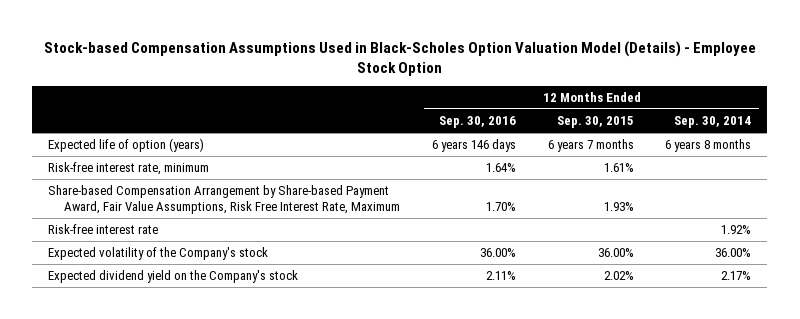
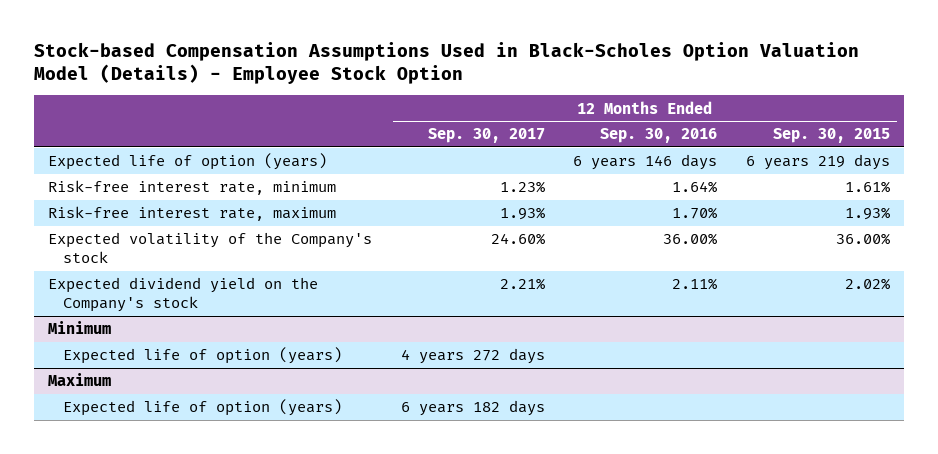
- | 12 Months Ended Sep. 30, 2016 | 12 Months Ended Sep. 30, 2015 | 12 Months Ended Sep. 30, 2014
+ | 12 Months Ended Sep. 30, 2017 | 12 Months Ended Sep. 30, 2016 | 12 Months Ended Sep. 30, 2015
- Expected life of option (years) | 6 years 146 days | 6 years 7 months | 6 years 8 months
+ Expected life of option (years) | | 6 years 146 days | 6 years 219 days
- Share-based Compensation Arrangement by Share-based Payment Award, Fair Value Assumptions, Risk Free Interest Rate, Maximum | 1.70% | 1.93% |
- Risk-free interest rate | | | 1.92%
+ Risk-free interest rate, maximum | 1.93% | 1.70% | 1.93%
+ Minimum
+ Expected life of option (years) | 4 years 272 days | |
+ Maximum
+ Expected life of option (years) | 6 years 182 days | |

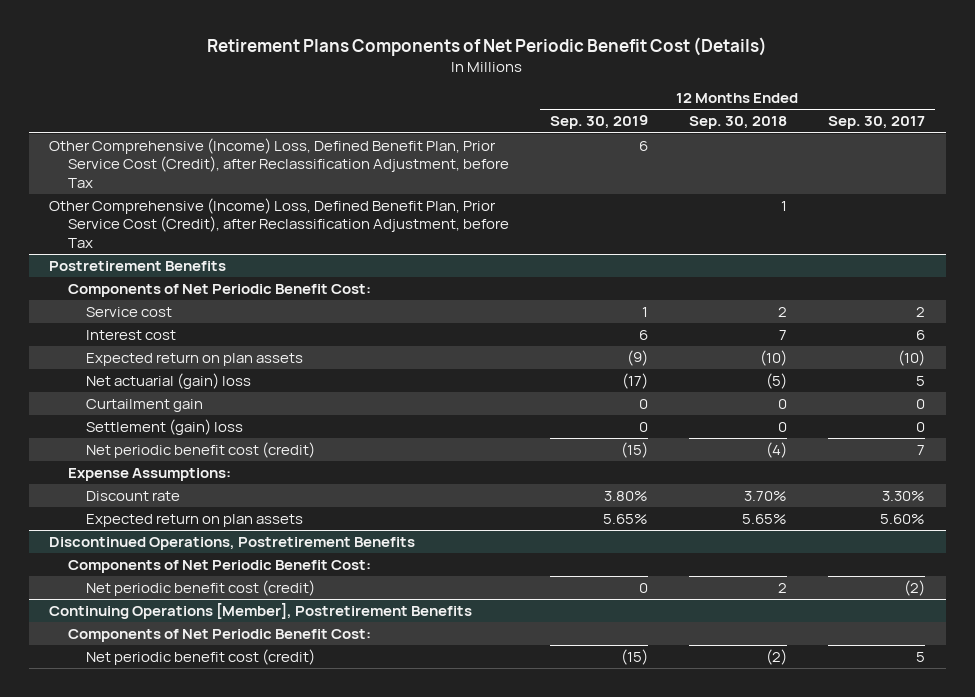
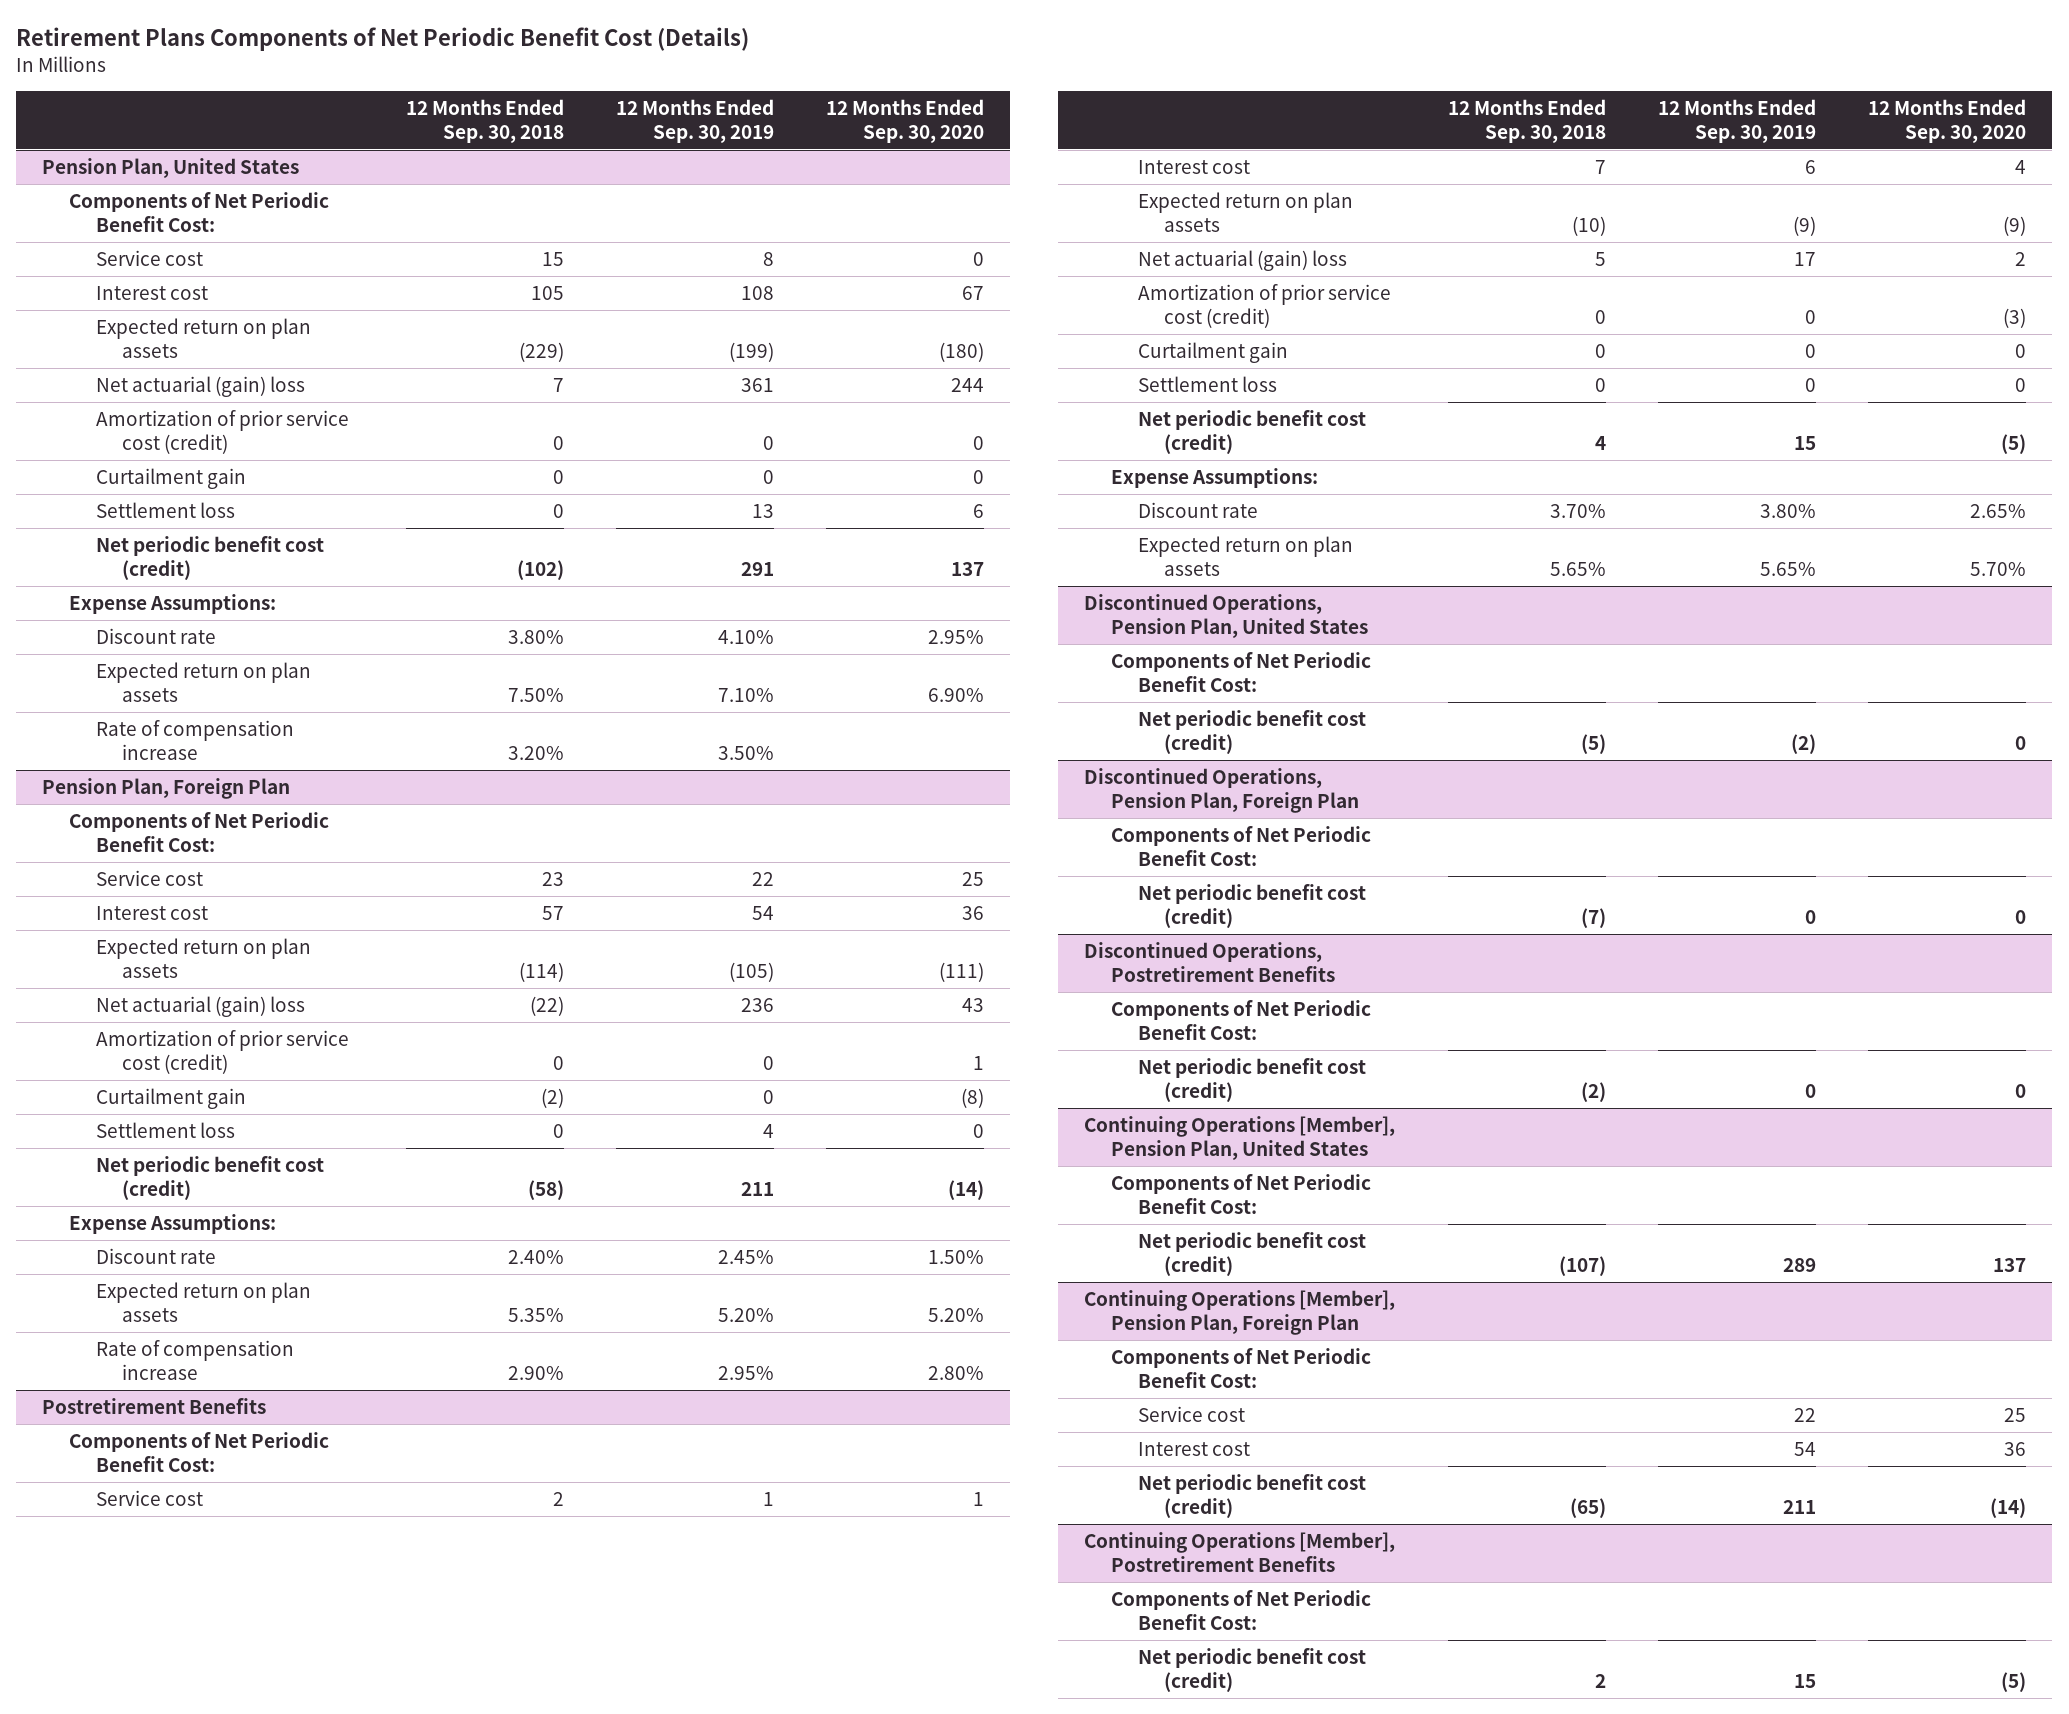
- | 12 Months Ended Sep. 30, 2019 | 12 Months Ended Sep. 30, 2018 | 12 Months Ended Sep. 30, 2017
+ | 12 Months Ended Sep. 30, 2018 | 12 Months Ended Sep. 30, 2019 | 12 Months Ended Sep. 30, 2020
- Other Comprehensive (Income) Loss, Defined Benefit Plan, Prior Service Cost (Credit), after Reclassification Adjustment, before Tax | 6 | |
- Other Comprehensive (Income) Loss, Defined Benefit Plan, Prior Service Cost (Credit), after Reclassification Adjustment, before Tax | | 1 |
+ Pension Plan, United States
+ Components of Net Periodic Benefit Cost:
+ Service cost | 15 | 8 | 0
+ Interest cost | 105 | 108 | 67
+ Expected return on plan assets | (229) | (199) | (180)
+ Net actuarial (gain) loss | 7 | 361 | 244
+ Amortization of prior service cost (credit) | 0 | 0 | 0
+ Curtailment gain | 0 | 0 | 0
+ Settlement loss | 0 | 13 | 6
+ Net periodic benefit cost (credit) | (102) | 291 | 137
+ Expense Assumptions:
+ Discount rate | 3.80% | 4.10% | 2.95%
+ Expected return on plan assets | 7.50% | 7.10% | 6.90%
+ Rate of compensation increase | 3.20% | 3.50% |
+ Pension Plan, Foreign Plan
+ Components of Net Periodic Benefit Cost:
+ Service cost | 23 | 22 | 25
+ Interest cost | 57 | 54 | 36
+ Expected return on plan assets | (114) | (105) | (111)
+ Net actuarial (gain) loss | (22) | 236 | 43
+ Amortization of prior service cost (credit) | 0 | 0 | 1
+ Curtailment gain | (2) | 0 | (8)
+ Settlement loss | 0 | 4 | 0
+ Net periodic benefit cost (credit) | (58) | 211 | (14)
+ Expense Assumptions:
+ Discount rate | 2.40% | 2.45% | 1.50%
+ Expected return on plan assets | 5.35% | 5.20% | 5.20%
+ Rate of compensation increase | 2.90% | 2.95% | 2.80%
@ Postretirement Benefits
- Net actuarial (gain) loss | (17) | (5) | 5
+ Net actuarial (gain) loss | 5 | 17 | 2
+ Amortization of prior service cost (credit) | 0 | 0 | (3)
- Settlement (gain) loss | 0 | 0 | 0
- Net periodic benefit cost (credit) | (15) | (4) | 7
+ Settlement loss | 0 | 0 | 0
+ Net periodic benefit cost (credit) | 4 | 15 | (5)
+ Discontinued Operations, Pension Plan, United States
+ Components of Net Periodic Benefit Cost:
+ Net periodic benefit cost (credit) | (5) | (2) | 0
+ Discontinued Operations, Pension Plan, Foreign Plan
+ Components of Net Periodic Benefit Cost:
+ Net periodic benefit cost (credit) | (7) | 0 | 0
@ Discontinued Operations, Postretirement Benefits
- Net periodic benefit cost (credit) | 0 | 2 | (2)
+ Net periodic benefit cost (credit) | (2) | 0 | 0
+ Continuing Operations [Member], Pension Plan, United States
+ Components of Net Periodic Benefit Cost:
+ Net periodic benefit cost (credit) | (107) | 289 | 137
+ Continuing Operations [Member], Pension Plan, Foreign Plan
+ Components of Net Periodic Benefit Cost:
+ Service cost | | 22 | 25
+ Interest cost | | 54 | 36
+ Net periodic benefit cost (credit) | (65) | 211 | (14)
@ Continuing Operations [Member], Postretirement Benefits
- Net periodic benefit cost (credit) | (15) | (2) | 5
+ Net periodic benefit cost (credit) | 2 | 15 | (5)

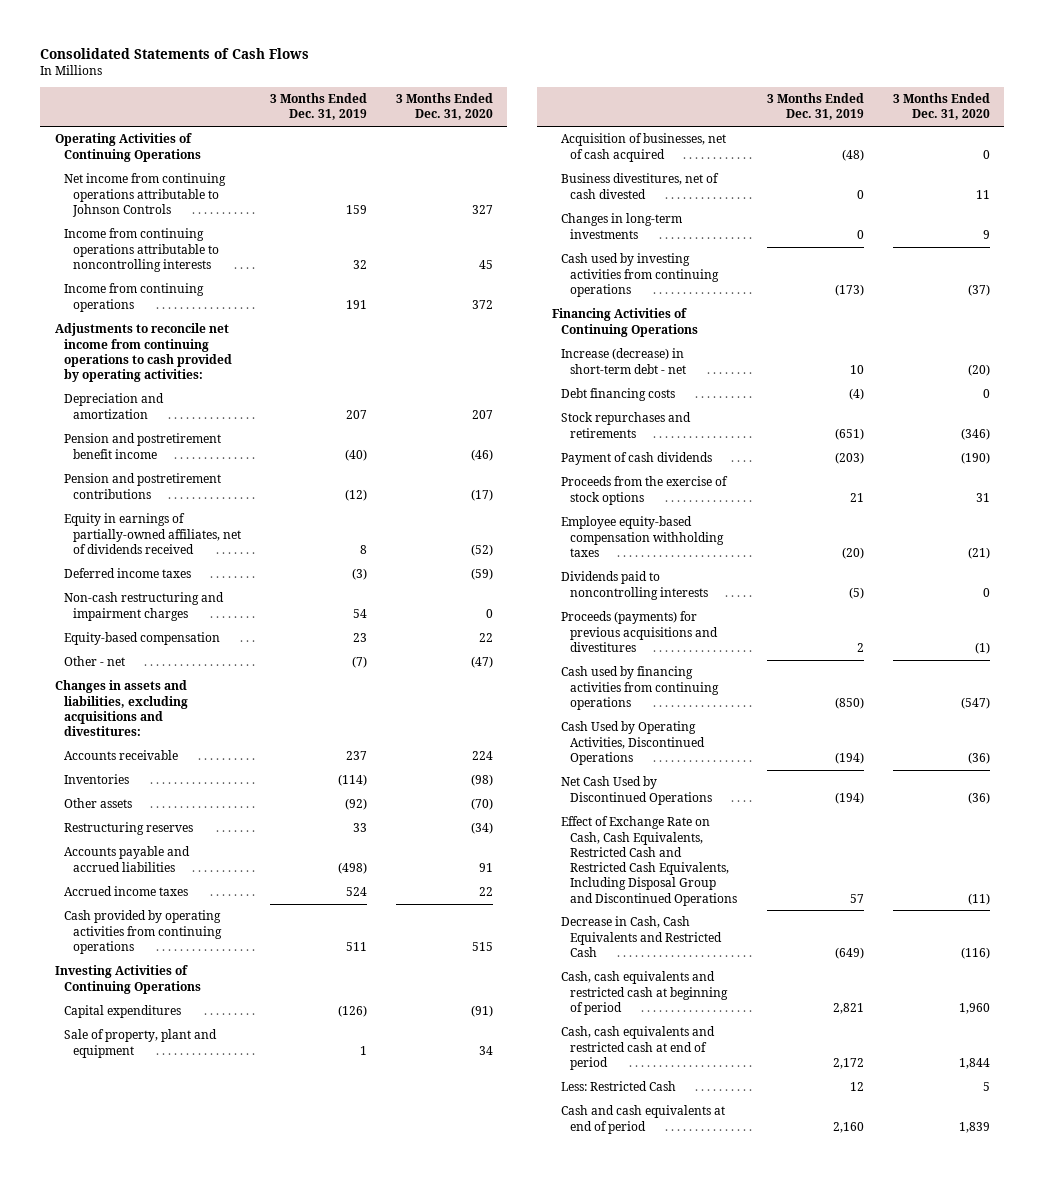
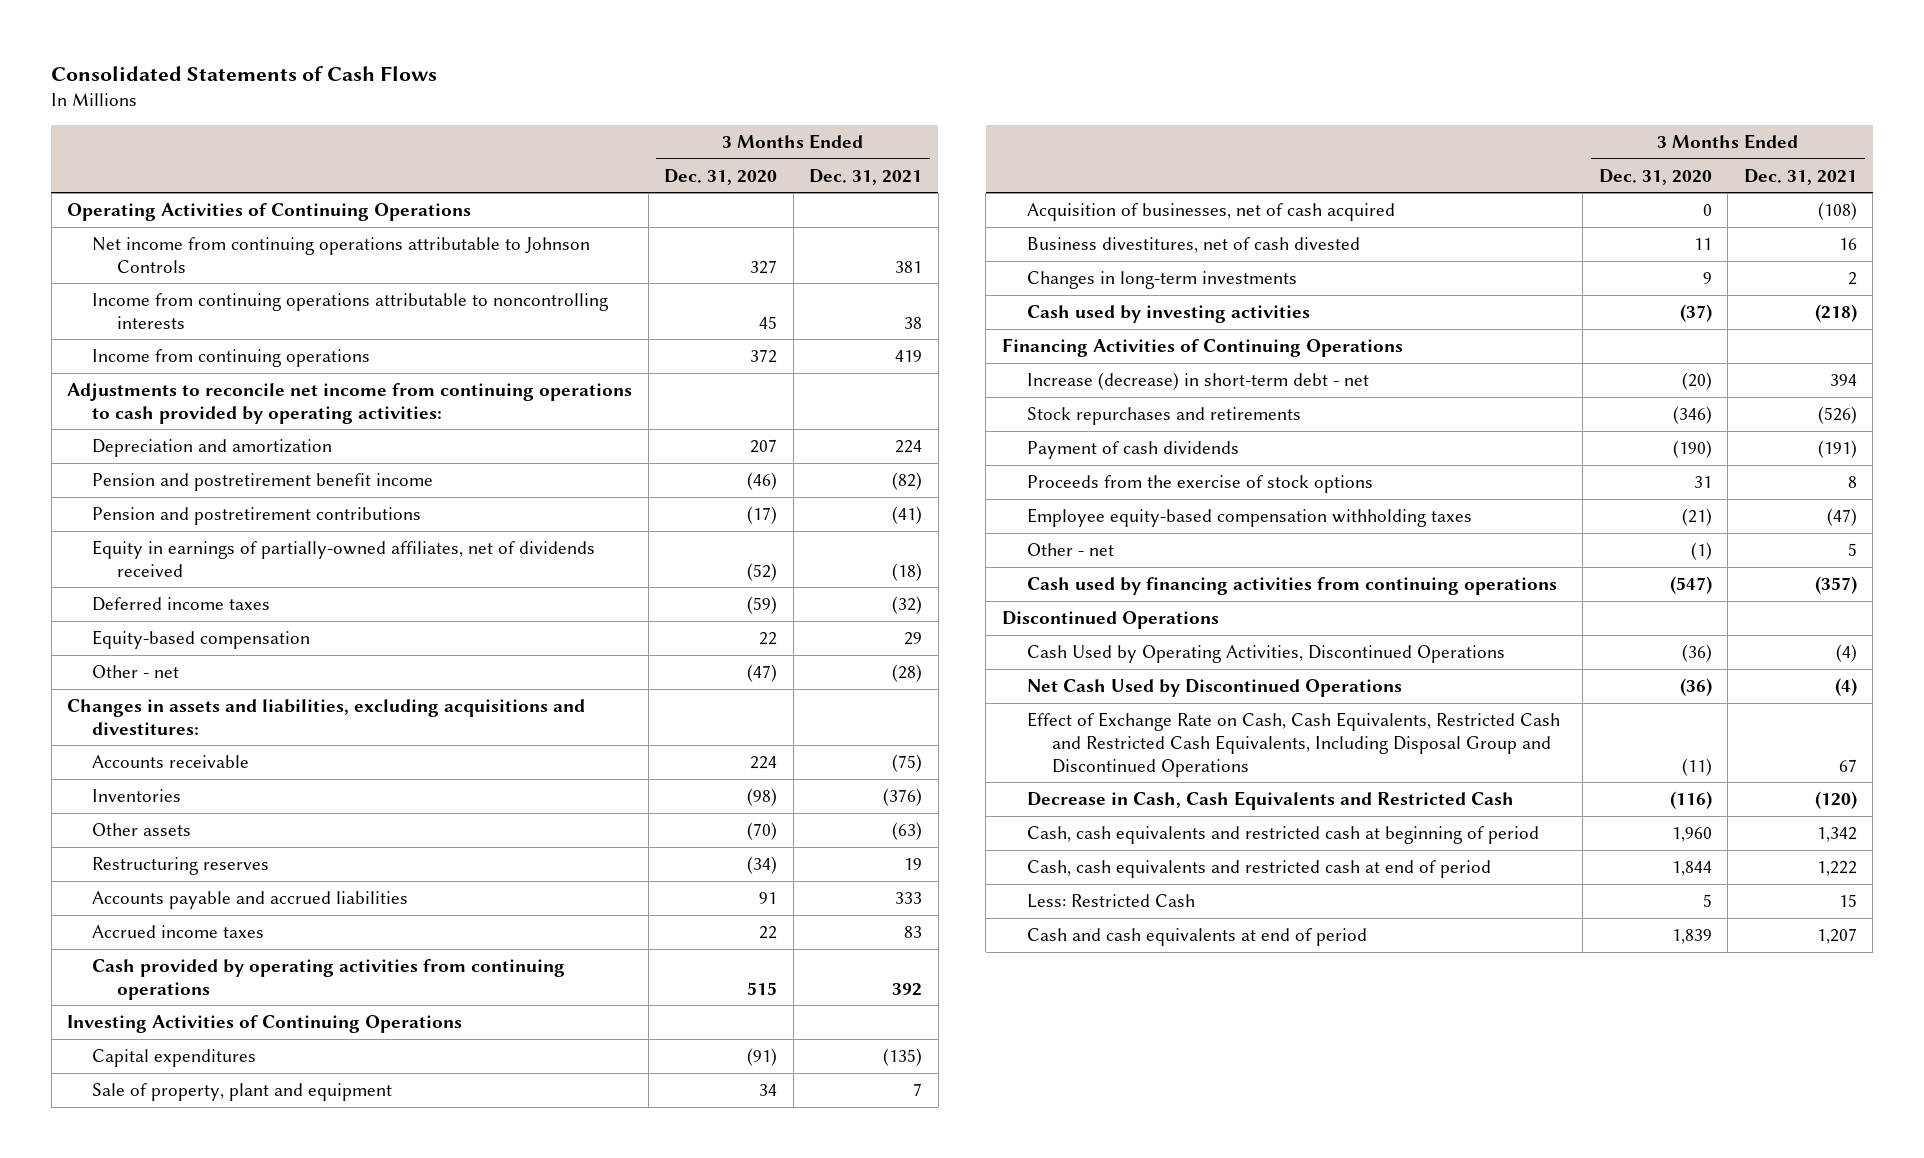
- | 3 Months Ended Dec. 31, 2019 | 3 Months Ended Dec. 31, 2020
+ | 3 Months Ended Dec. 31, 2020 | 3 Months Ended Dec. 31, 2021
- Non-cash restructuring and impairment charges | 54 | 0
- Cash used by investing activities from continuing operations | (173) | (37)
+ Cash used by investing activities | (37) | (218)
- Debt financing costs | (4) | 0
- Dividends paid to noncontrolling interests | (5) | 0
- Proceeds (payments) for previous acquisitions and divestitures | 2 | (1)
+ Other - net | (1) | 5
+ Discontinued Operations

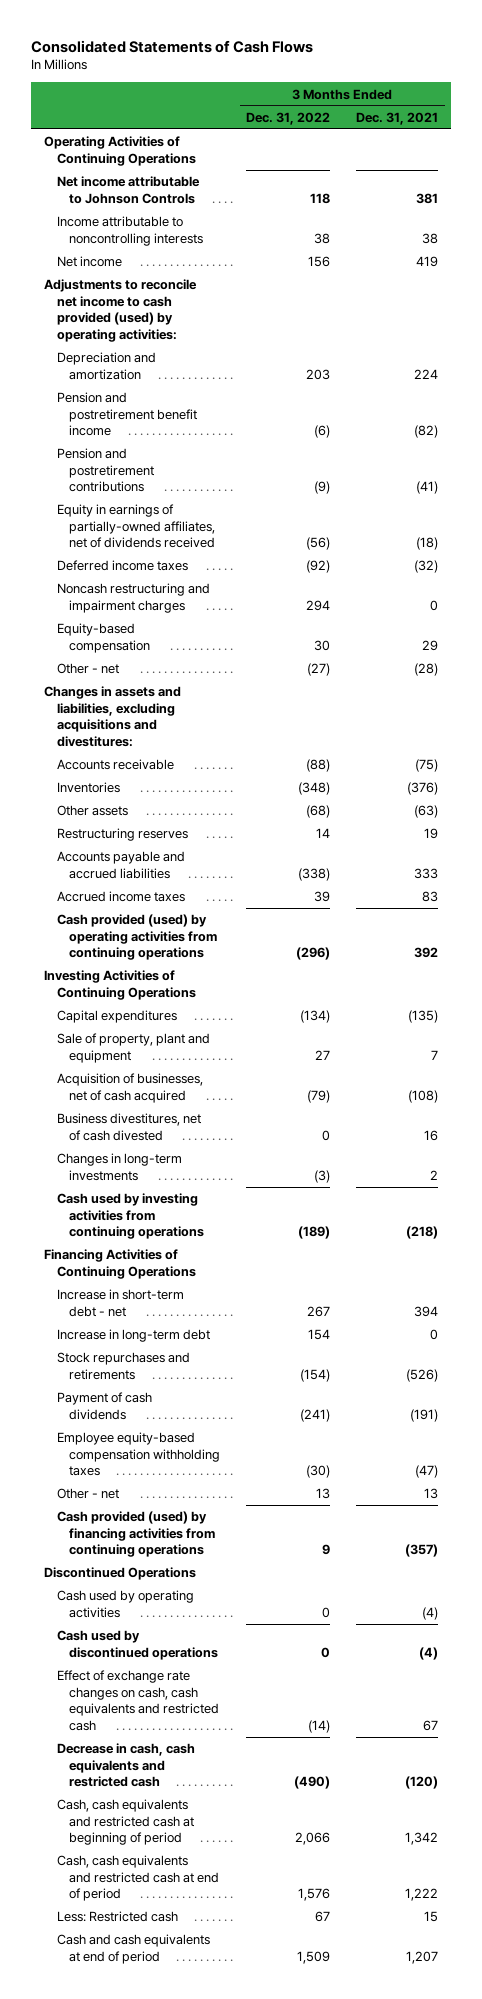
- | 3 Months Ended Dec. 31, 2020 | 3 Months Ended Dec. 31, 2021
+ | 3 Months Ended Dec. 31, 2022 | 3 Months Ended Dec. 31, 2021
- Net income from continuing operations attributable to Johnson Controls | 327 | 381
- Income from continuing operations attributable to noncontrolling interests | 45 | 38
- Income from continuing operations | 372 | 419
- Adjustments to reconcile net income from continuing operations to cash provided by operating activities:
+ Net income attributable to Johnson Controls | 118 | 381
+ Income attributable to noncontrolling interests | 38 | 38
+ Net income | 156 | 419
+ Adjustments to reconcile net income to cash provided (used) by operating activities:
+ Noncash restructuring and impairment charges | 294 | 0
- Cash provided by operating activities from continuing operations | 515 | 392
+ Cash provided (used) by operating activities from continuing operations | (296) | 392
- Cash used by investing activities | (37) | (218)
+ Cash used by investing activities from continuing operations | (189) | (218)
- Increase (decrease) in short-term debt - net | (20) | 394
+ Increase in short-term debt - net | 267 | 394
+ Increase in long-term debt | 154 | 0
- Proceeds from the exercise of stock options | 31 | 8
- Other - net | (1) | 5
- Cash used by financing activities from continuing operations | (547) | (357)
+ Other - net | 13 | 13
+ Cash provided (used) by financing activities from continuing operations | 9 | (357)
- Cash Used by Operating Activities, Discontinued Operations | (36) | (4)
- Net Cash Used by Discontinued Operations | (36) | (4)
- Effect of Exchange Rate on Cash, Cash Equivalents, Restricted Cash and Restricted Cash Equivalents, Including Disposal Group and Discontinued Operations | (11) | 67
- Decrease in Cash, Cash Equivalents and Restricted Cash | (116) | (120)
+ Cash used by operating activities | 0 | (4)
+ Cash used by discontinued operations | 0 | (4)
+ Effect of exchange rate changes on cash, cash equivalents and restricted cash | (14) | 67
+ Decrease in cash, cash equivalents and restricted cash | (490) | (120)
- Less: Restricted Cash | 5 | 15
+ Less: Restricted cash | 67 | 15

